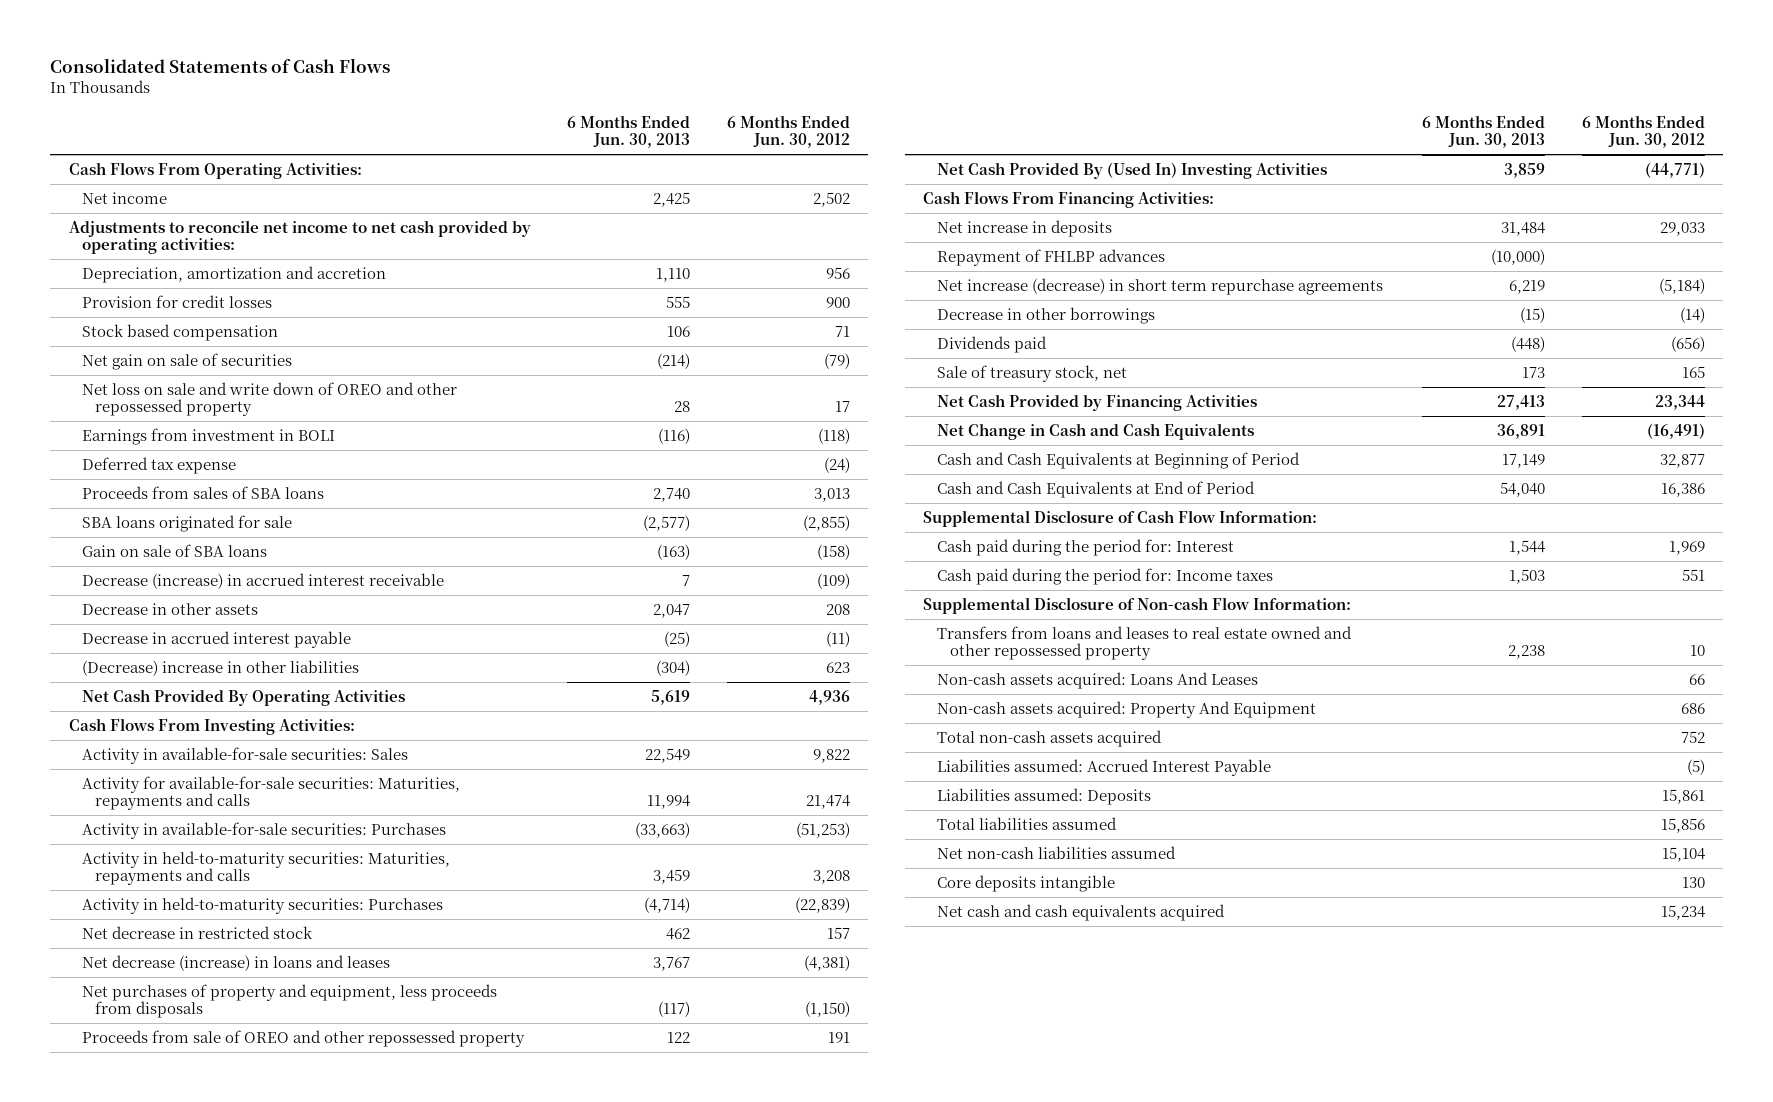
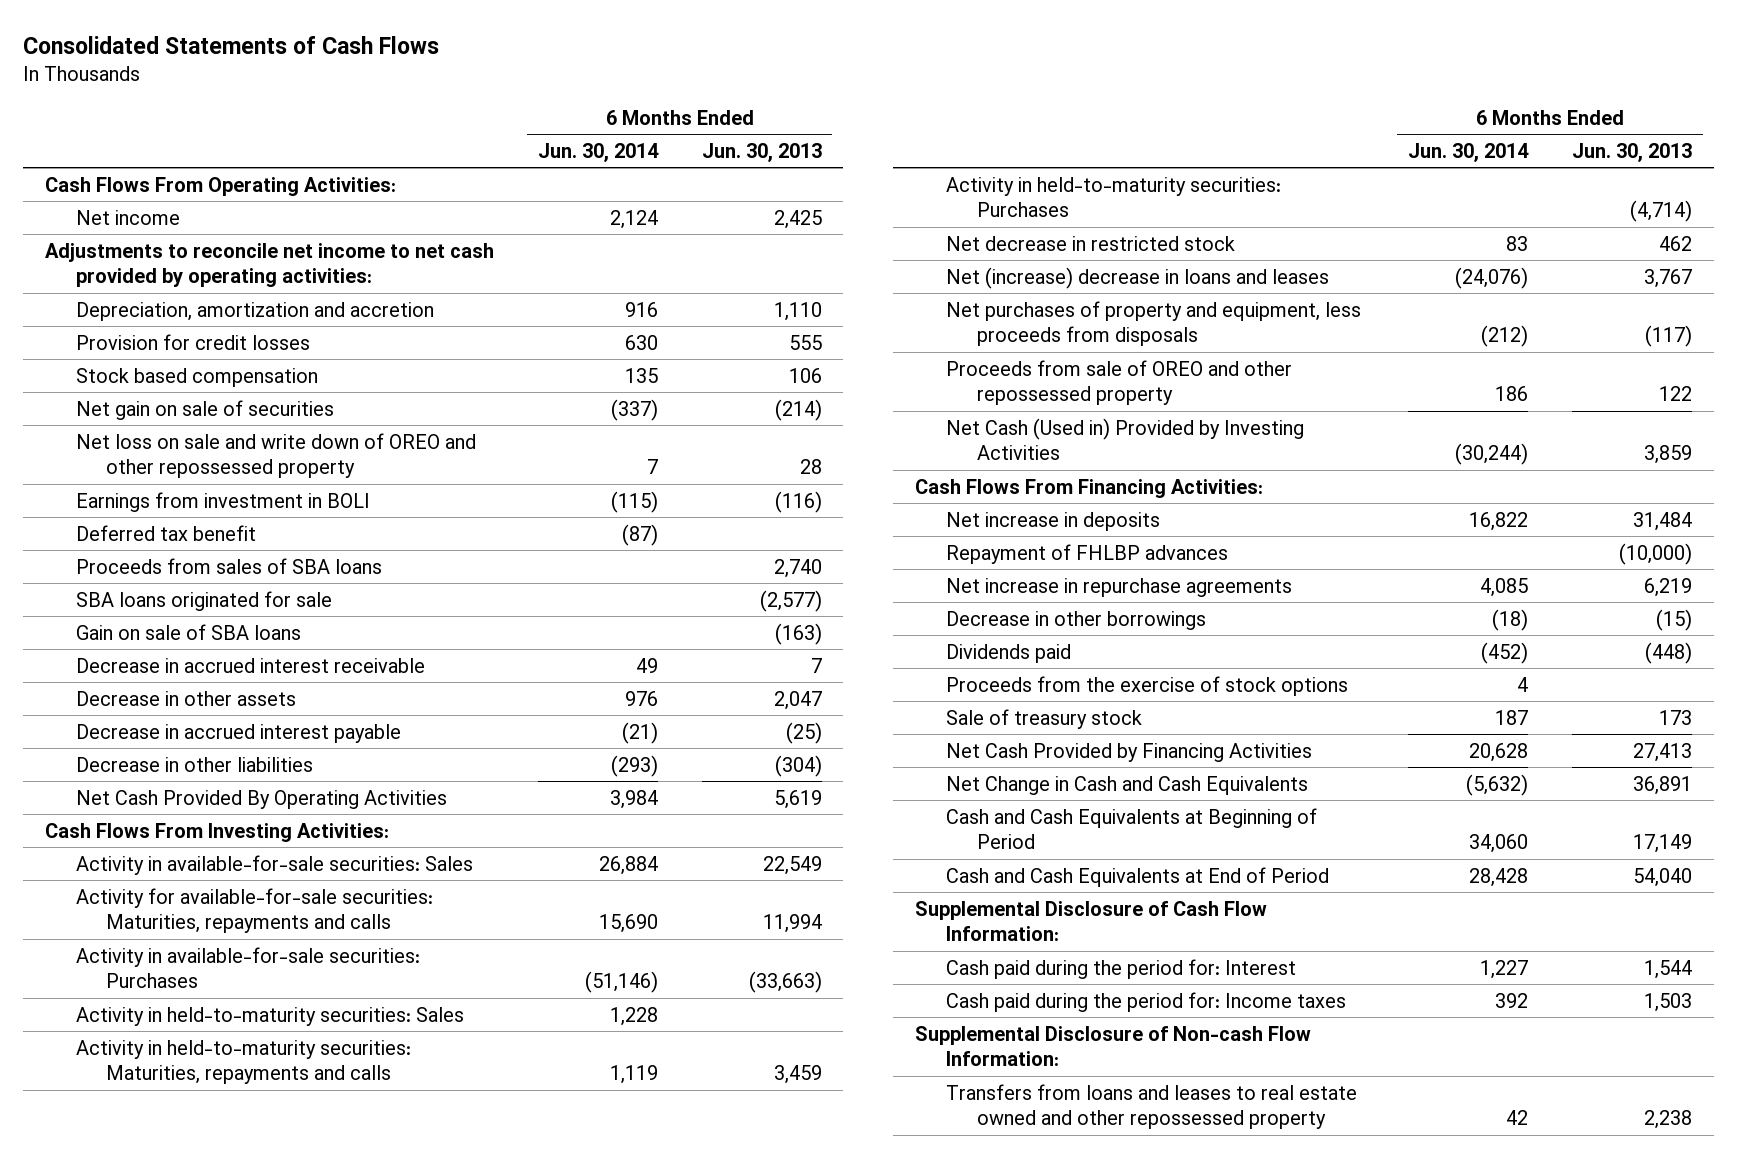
- | 6 Months Ended Jun. 30, 2013 | 6 Months Ended Jun. 30, 2012
+ | 6 Months Ended Jun. 30, 2014 | 6 Months Ended Jun. 30, 2013
- Deferred tax expense | | (24)
+ Deferred tax benefit | (87) |
- Decrease (increase) in accrued interest receivable | 7 | (109)
+ Decrease in accrued interest receivable | 49 | 7
- (Decrease) increase in other liabilities | (304) | 623
+ Decrease in other liabilities | (293) | (304)
+ Activity in held-to-maturity securities: Sales | 1,228 |
- Net decrease (increase) in loans and leases | 3,767 | (4,381)
+ Net (increase) decrease in loans and leases | (24,076) | 3,767
- Net Cash Provided By (Used In) Investing Activities | 3,859 | (44,771)
+ Net Cash (Used in) Provided by Investing Activities | (30,244) | 3,859
- Net increase (decrease) in short term repurchase agreements | 6,219 | (5,184)
+ Net increase in repurchase agreements | 4,085 | 6,219
- Sale of treasury stock, net | 173 | 165
+ Proceeds from the exercise of stock options | 4 |
+ Sale of treasury stock | 187 | 173
- Non-cash assets acquired: Loans And Leases | | 66
- Non-cash assets acquired: Property And Equipment | | 686
- Total non-cash assets acquired | | 752
- Liabilities assumed: Accrued Interest Payable | | (5)
- Liabilities assumed: Deposits | | 15,861
- Total liabilities assumed | | 15,856
- Net non-cash liabilities assumed | | 15,104
- Core deposits intangible | | 130
- Net cash and cash equivalents acquired | | 15,234

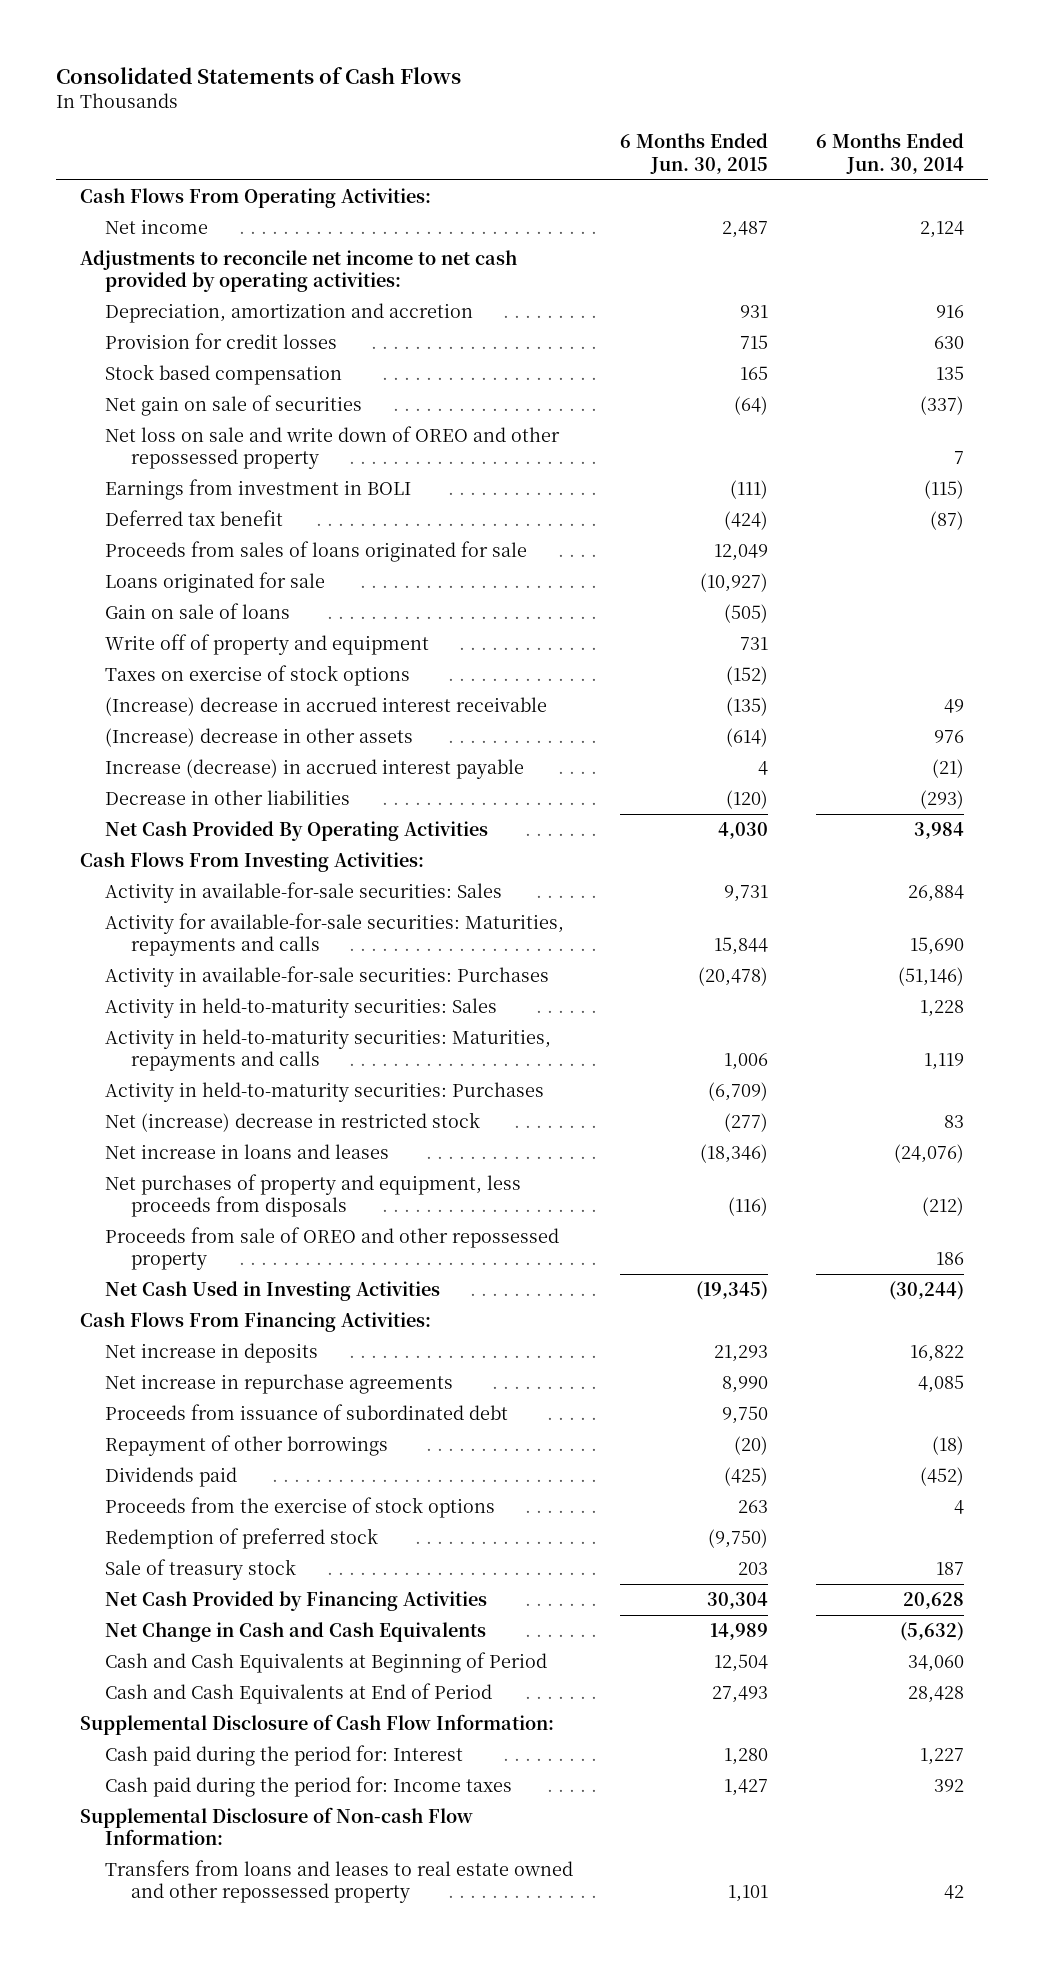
- | 6 Months Ended Jun. 30, 2014 | 6 Months Ended Jun. 30, 2013
+ | 6 Months Ended Jun. 30, 2015 | 6 Months Ended Jun. 30, 2014
- Proceeds from sales of SBA loans | | 2,740
- SBA loans originated for sale | | (2,577)
- Gain on sale of SBA loans | | (163)
- Decrease in accrued interest receivable | 49 | 7
- Decrease in other assets | 976 | 2,047
- Decrease in accrued interest payable | (21) | (25)
+ Proceeds from sales of loans originated for sale | 12,049 |
+ Loans originated for sale | (10,927) |
+ Gain on sale of loans | (505) |
+ Write off of property and equipment | 731 |
+ Taxes on exercise of stock options | (152) |
+ (Increase) decrease in accrued interest receivable | (135) | 49
+ (Increase) decrease in other assets | (614) | 976
+ Increase (decrease) in accrued interest payable | 4 | (21)
- Net decrease in restricted stock | 83 | 462
- Net (increase) decrease in loans and leases | (24,076) | 3,767
+ Net (increase) decrease in restricted stock | (277) | 83
+ Net increase in loans and leases | (18,346) | (24,076)
- Net Cash (Used in) Provided by Investing Activities | (30,244) | 3,859
+ Net Cash Used in Investing Activities | (19,345) | (30,244)
- Repayment of FHLBP advances | | (10,000)
- Decrease in other borrowings | (18) | (15)
+ Proceeds from issuance of subordinated debt | 9,750 |
+ Repayment of other borrowings | (20) | (18)
+ Redemption of preferred stock | (9,750) |

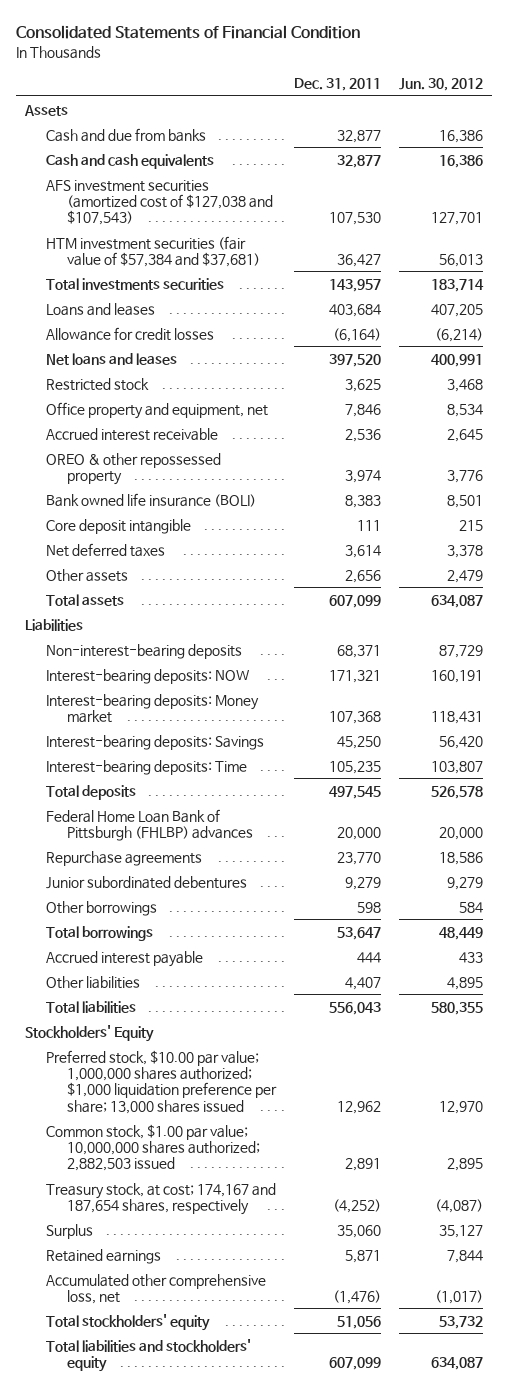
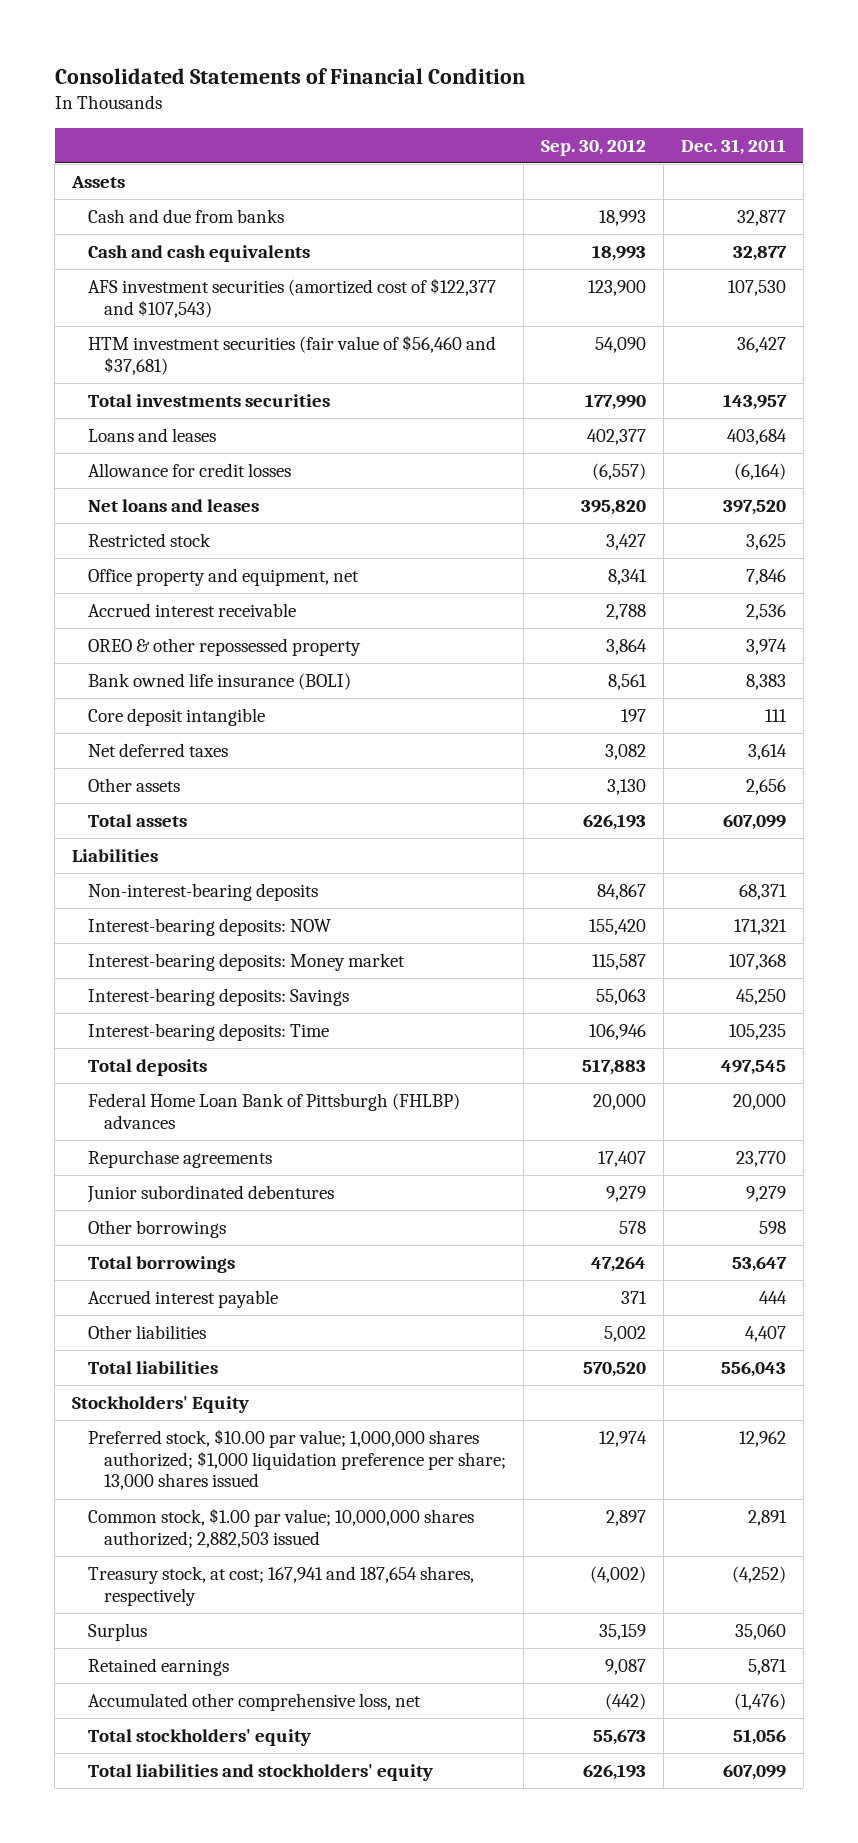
- | Dec. 31, 2011 | Jun. 30, 2012
+ | Sep. 30, 2012 | Dec. 31, 2011
- AFS investment securities (amortized cost of $127,038 and $107,543) | 107,530 | 127,701
- HTM investment securities (fair value of $57,384 and $37,681) | 36,427 | 56,013
+ AFS investment securities (amortized cost of $122,377 and $107,543) | 123,900 | 107,530
+ HTM investment securities (fair value of $56,460 and $37,681) | 54,090 | 36,427
- Treasury stock, at cost; 174,167 and 187,654 shares, respectively | (4,252) | (4,087)
+ Treasury stock, at cost; 167,941 and 187,654 shares, respectively | (4,002) | (4,252)

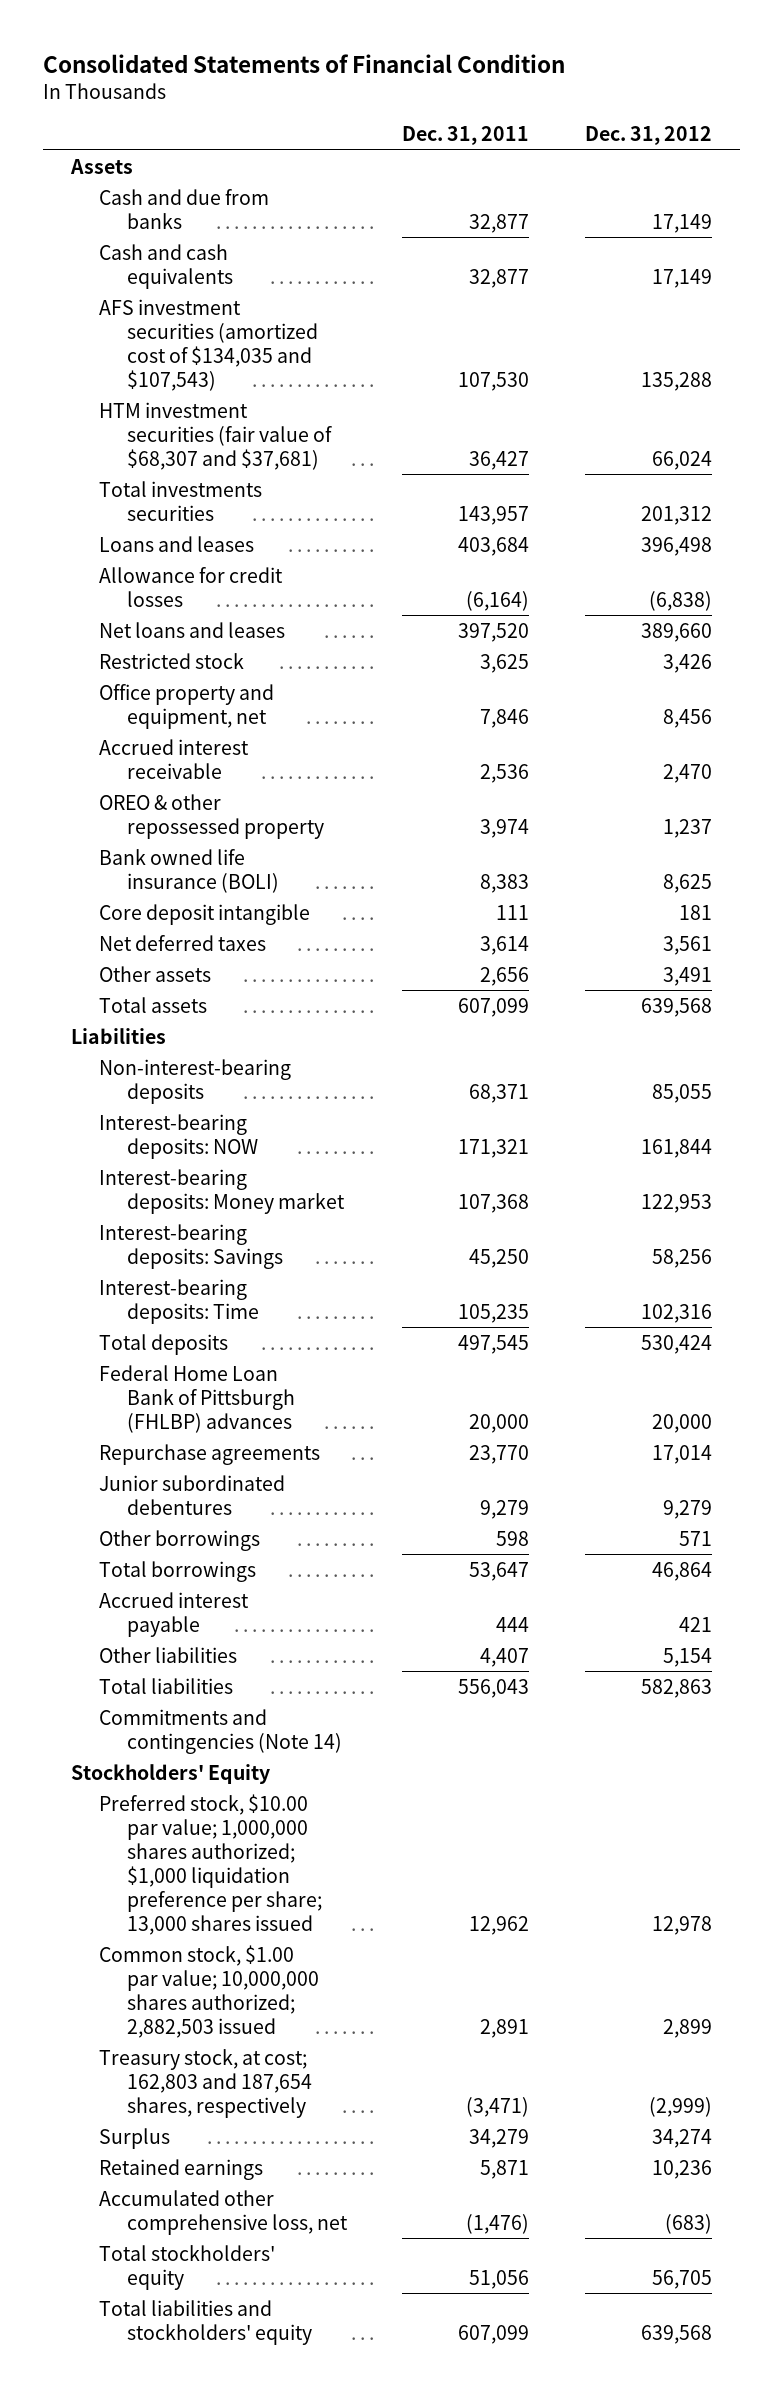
- | Sep. 30, 2012 | Dec. 31, 2011
+ | Dec. 31, 2011 | Dec. 31, 2012
- AFS investment securities (amortized cost of $122,377 and $107,543) | 123,900 | 107,530
- HTM investment securities (fair value of $56,460 and $37,681) | 54,090 | 36,427
+ AFS investment securities (amortized cost of $134,035 and $107,543) | 107,530 | 135,288
+ HTM investment securities (fair value of $68,307 and $37,681) | 36,427 | 66,024
+ Commitments and contingencies (Note 14)
- Treasury stock, at cost; 167,941 and 187,654 shares, respectively | (4,002) | (4,252)
- Surplus | 35,159 | 35,060
+ Treasury stock, at cost; 162,803 and 187,654 shares, respectively | (3,471) | (2,999)
+ Surplus | 34,279 | 34,274

